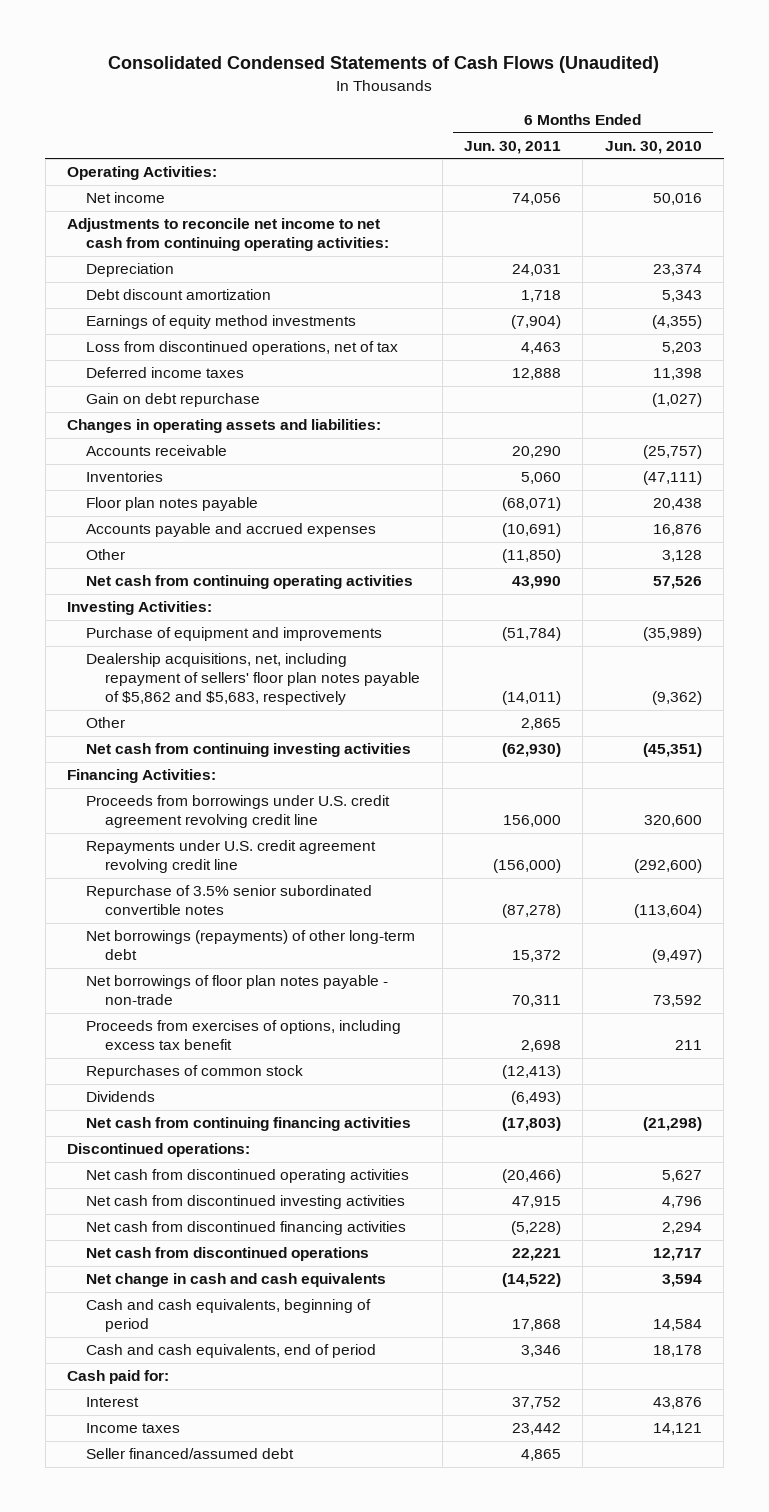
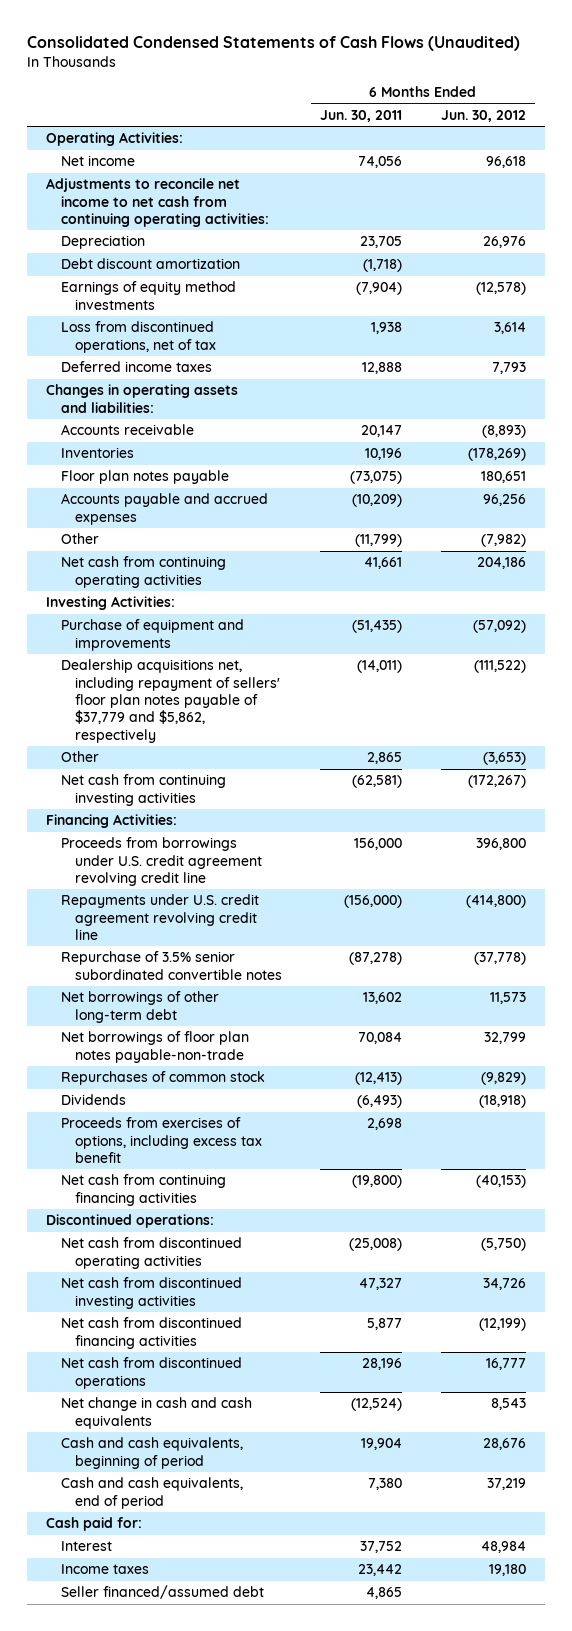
- | 6 Months Ended Jun. 30, 2011 | 6 Months Ended Jun. 30, 2010
+ | 6 Months Ended Jun. 30, 2011 | 6 Months Ended Jun. 30, 2012
- Depreciation | 24,031 | 23,374
- Debt discount amortization | 1,718 | 5,343
+ Depreciation | 23,705 | 26,976
+ Debt discount amortization | (1,718) |
- Loss from discontinued operations, net of tax | 4,463 | 5,203
+ Loss from discontinued operations, net of tax | 1,938 | 3,614
- Gain on debt repurchase | | (1,027)
- Accounts receivable | 20,290 | (25,757)
- Inventories | 5,060 | (47,111)
- Floor plan notes payable | (68,071) | 20,438
- Accounts payable and accrued expenses | (10,691) | 16,876
- Other | (11,850) | 3,128
- Net cash from continuing operating activities | 43,990 | 57,526
+ Accounts receivable | 20,147 | (8,893)
+ Inventories | 10,196 | (178,269)
+ Floor plan notes payable | (73,075) | 180,651
+ Accounts payable and accrued expenses | (10,209) | 96,256
+ Other | (11,799) | (7,982)
+ Net cash from continuing operating activities | 41,661 | 204,186
- Purchase of equipment and improvements | (51,784) | (35,989)
- Dealership acquisitions, net, including repayment of sellers' floor plan notes payable of $5,862 and $5,683, respectively | (14,011) | (9,362)
+ Purchase of equipment and improvements | (51,435) | (57,092)
+ Dealership acquisitions net, including repayment of sellers' floor plan notes payable of $37,779 and $5,862, respectively | (14,011) | (111,522)
- Net cash from continuing investing activities | (62,930) | (45,351)
+ Net cash from continuing investing activities | (62,581) | (172,267)
- Net borrowings (repayments) of other long-term debt | 15,372 | (9,497)
- Net borrowings of floor plan notes payable - non-trade | 70,311 | 73,592
+ Net borrowings of other long-term debt | 13,602 | 11,573
+ Net borrowings of floor plan notes payable-non-trade | 70,084 | 32,799
- Net cash from continuing financing activities | (17,803) | (21,298)
moved down: Proceeds from exercises of options, including excess tax benefit | 2,698 |
+ Net cash from continuing financing activities | (19,800) | (40,153)
- Net cash from discontinued operating activities | (20,466) | 5,627
- Net cash from discontinued investing activities | 47,915 | 4,796
- Net cash from discontinued financing activities | (5,228) | 2,294
- Net cash from discontinued operations | 22,221 | 12,717
- Net change in cash and cash equivalents | (14,522) | 3,594
- Cash and cash equivalents, beginning of period | 17,868 | 14,584
- Cash and cash equivalents, end of period | 3,346 | 18,178
+ Net cash from discontinued operating activities | (25,008) | (5,750)
+ Net cash from discontinued investing activities | 47,327 | 34,726
+ Net cash from discontinued financing activities | 5,877 | (12,199)
+ Net cash from discontinued operations | 28,196 | 16,777
+ Net change in cash and cash equivalents | (12,524) | 8,543
+ Cash and cash equivalents, beginning of period | 19,904 | 28,676
+ Cash and cash equivalents, end of period | 7,380 | 37,219

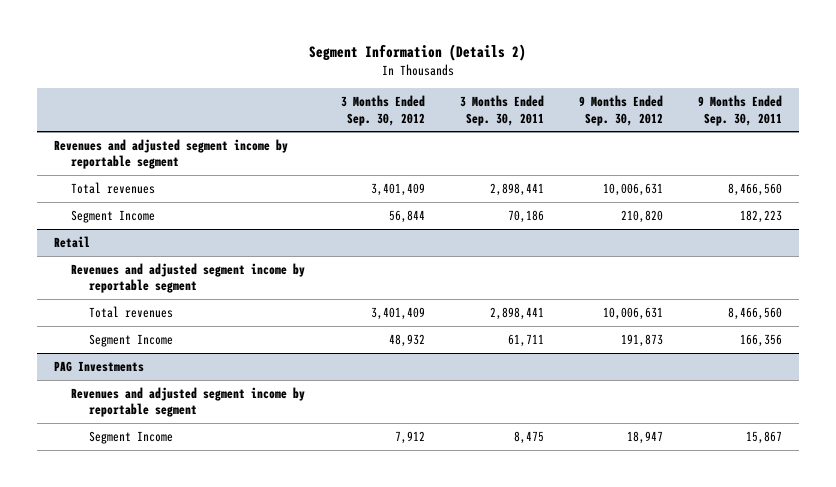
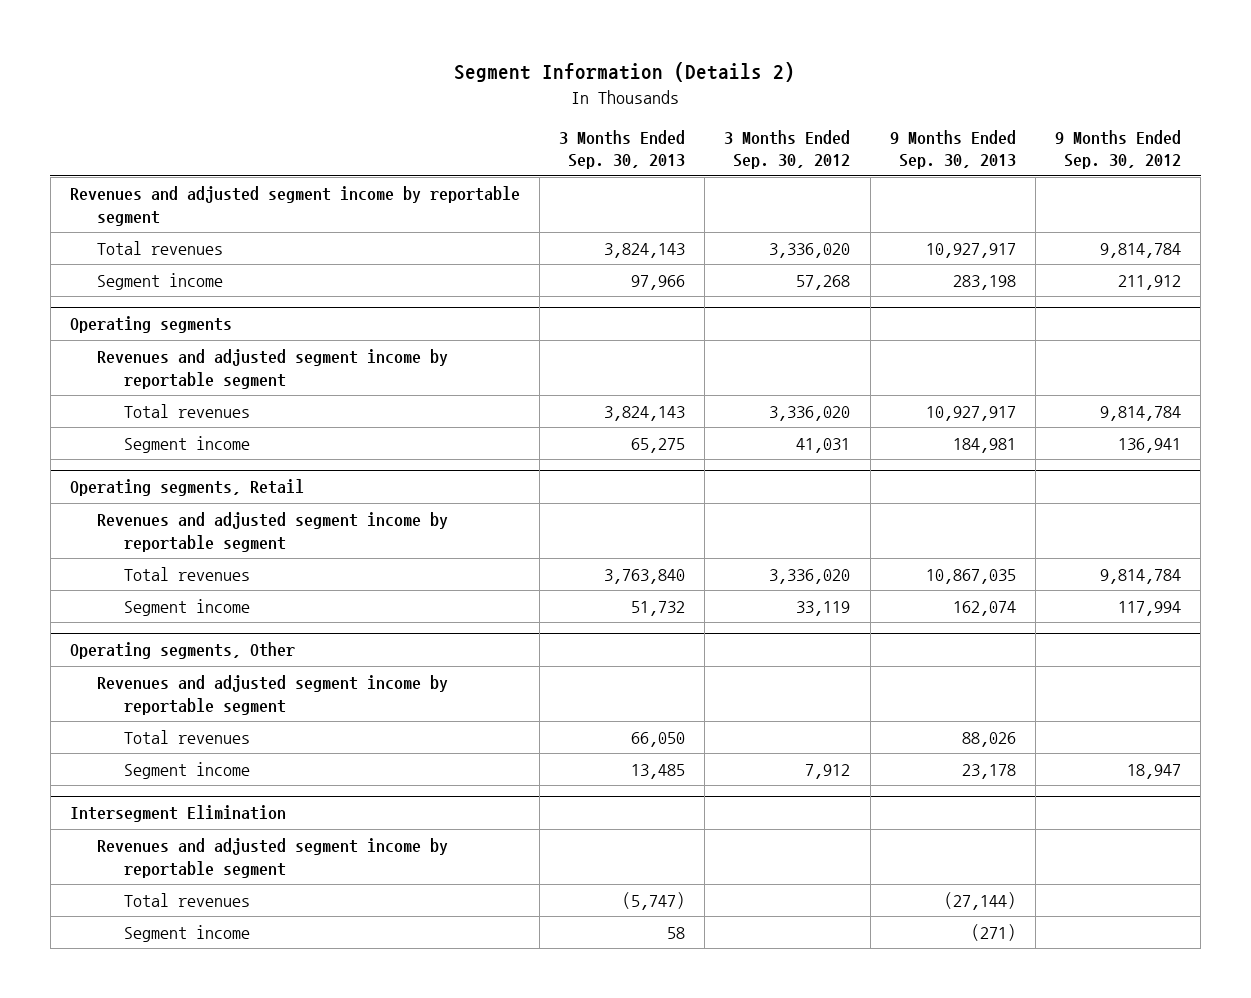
- | 3 Months Ended Sep. 30, 2012 | 3 Months Ended Sep. 30, 2011 | 9 Months Ended Sep. 30, 2012 | 9 Months Ended Sep. 30, 2011
+ | 3 Months Ended Sep. 30, 2013 | 3 Months Ended Sep. 30, 2012 | 9 Months Ended Sep. 30, 2013 | 9 Months Ended Sep. 30, 2012
- Total revenues | 3,401,409 | 2,898,441 | 10,006,631 | 8,466,560
- Segment Income | 56,844 | 70,186 | 210,820 | 182,223
- Retail
+ Total revenues | 3,824,143 | 3,336,020 | 10,927,917 | 9,814,784
+ Segment income | 97,966 | 57,268 | 283,198 | 211,912
+ Operating segments
- Total revenues | 3,401,409 | 2,898,441 | 10,006,631 | 8,466,560
- Segment Income | 48,932 | 61,711 | 191,873 | 166,356
- PAG Investments
+ Total revenues | 3,824,143 | 3,336,020 | 10,927,917 | 9,814,784
+ Segment income | 65,275 | 41,031 | 184,981 | 136,941
+ Operating segments, Retail
- Segment Income | 7,912 | 8,475 | 18,947 | 15,867
+ Total revenues | 3,763,840 | 3,336,020 | 10,867,035 | 9,814,784
+ Segment income | 51,732 | 33,119 | 162,074 | 117,994
+ Operating segments, Other
+ Revenues and adjusted segment income by reportable segment
+ Total revenues | 66,050 | | 88,026 |
+ Segment income | 13,485 | 7,912 | 23,178 | 18,947
+ Intersegment Elimination
+ Revenues and adjusted segment income by reportable segment
+ Total revenues | (5,747) | | (27,144) |
+ Segment income | 58 | | (271) |

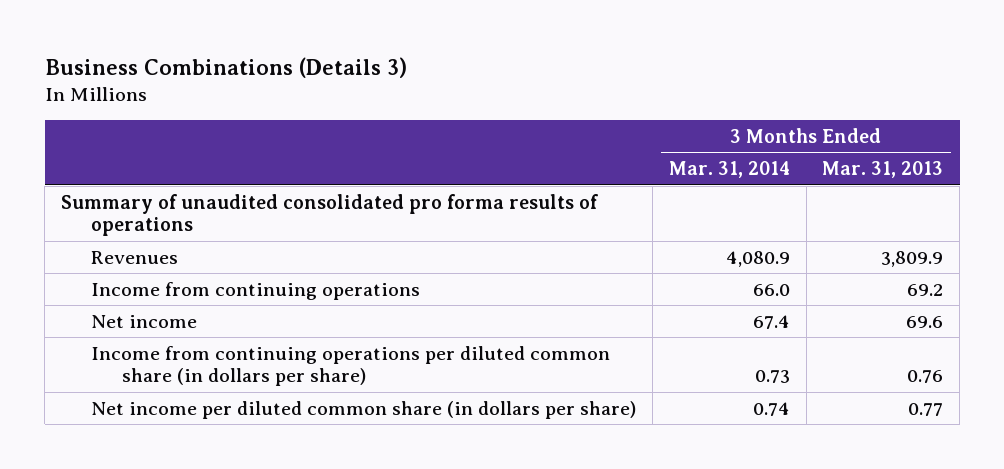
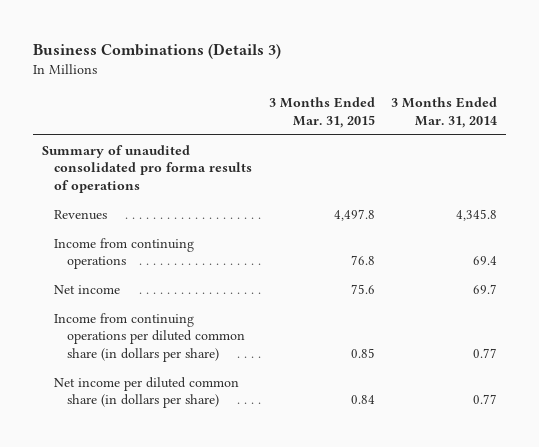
- | 3 Months Ended Mar. 31, 2014 | 3 Months Ended Mar. 31, 2013
+ | 3 Months Ended Mar. 31, 2015 | 3 Months Ended Mar. 31, 2014
- Revenues | 4,080.9 | 3,809.9
- Income from continuing operations | 66.0 | 69.2
- Net income | 67.4 | 69.6
- Income from continuing operations per diluted common share (in dollars per share) | 0.73 | 0.76
- Net income per diluted common share (in dollars per share) | 0.74 | 0.77
+ Revenues | 4,497.8 | 4,345.8
+ Income from continuing operations | 76.8 | 69.4
+ Net income | 75.6 | 69.7
+ Income from continuing operations per diluted common share (in dollars per share) | 0.85 | 0.77
+ Net income per diluted common share (in dollars per share) | 0.84 | 0.77

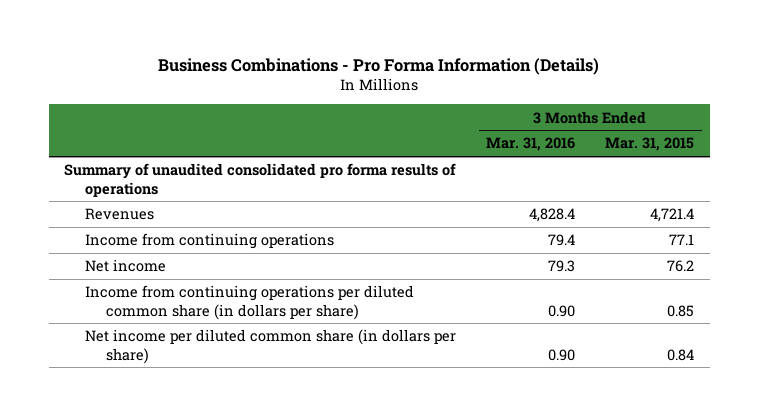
- Business Combinations (Details 3)
+ Business Combinations - Pro Forma Information (Details)
- | 3 Months Ended Mar. 31, 2015 | 3 Months Ended Mar. 31, 2014
+ | 3 Months Ended Mar. 31, 2016 | 3 Months Ended Mar. 31, 2015
- Revenues | 4,497.8 | 4,345.8
- Income from continuing operations | 76.8 | 69.4
- Net income | 75.6 | 69.7
+ Revenues | 4,828.4 | 4,721.4
+ Income from continuing operations | 79.4 | 77.1
+ Net income | 79.3 | 76.2

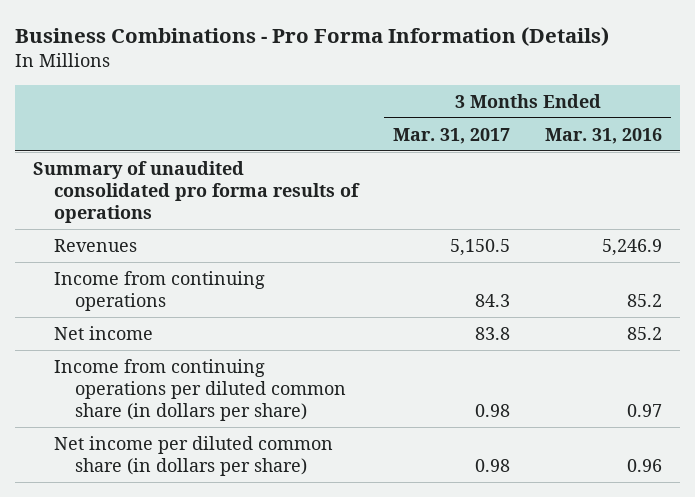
- | 3 Months Ended Mar. 31, 2016 | 3 Months Ended Mar. 31, 2015
+ | 3 Months Ended Mar. 31, 2017 | 3 Months Ended Mar. 31, 2016
- Revenues | 4,828.4 | 4,721.4
- Income from continuing operations | 79.4 | 77.1
- Net income | 79.3 | 76.2
- Income from continuing operations per diluted common share (in dollars per share) | 0.90 | 0.85
- Net income per diluted common share (in dollars per share) | 0.90 | 0.84
+ Revenues | 5,150.5 | 5,246.9
+ Income from continuing operations | 84.3 | 85.2
+ Net income | 83.8 | 85.2
+ Income from continuing operations per diluted common share (in dollars per share) | 0.98 | 0.97
+ Net income per diluted common share (in dollars per share) | 0.98 | 0.96

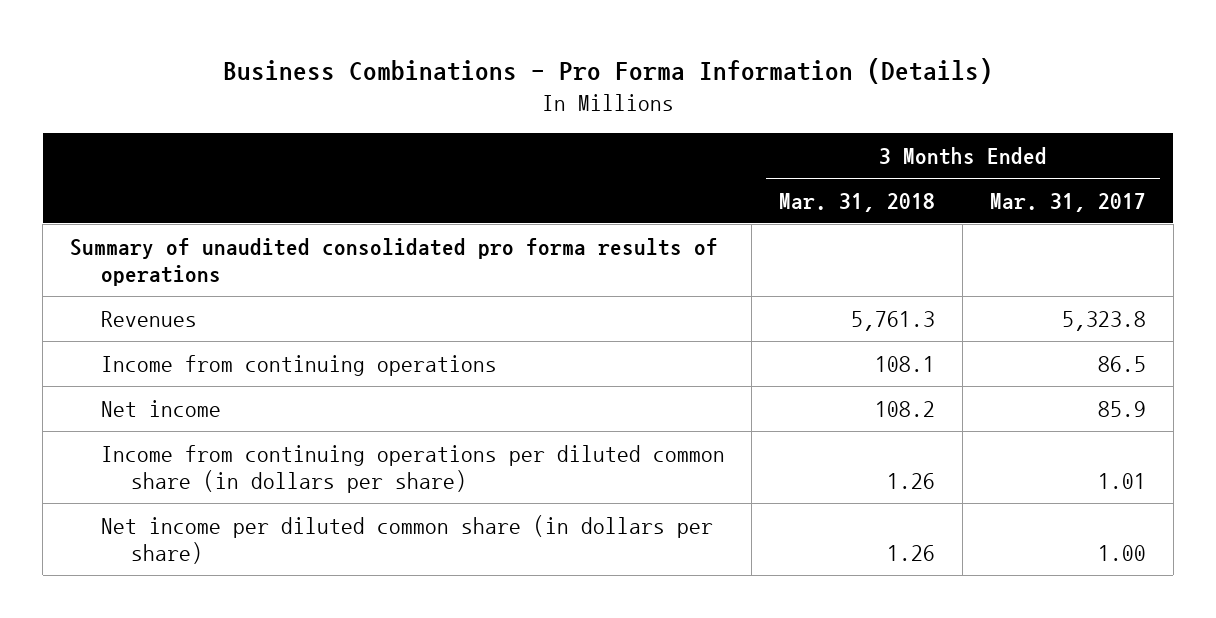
- | 3 Months Ended Mar. 31, 2017 | 3 Months Ended Mar. 31, 2016
+ | 3 Months Ended Mar. 31, 2018 | 3 Months Ended Mar. 31, 2017
- Revenues | 5,150.5 | 5,246.9
- Income from continuing operations | 84.3 | 85.2
- Net income | 83.8 | 85.2
- Income from continuing operations per diluted common share (in dollars per share) | 0.98 | 0.97
- Net income per diluted common share (in dollars per share) | 0.98 | 0.96
+ Revenues | 5,761.3 | 5,323.8
+ Income from continuing operations | 108.1 | 86.5
+ Net income | 108.2 | 85.9
+ Income from continuing operations per diluted common share (in dollars per share) | 1.26 | 1.01
+ Net income per diluted common share (in dollars per share) | 1.26 | 1.00

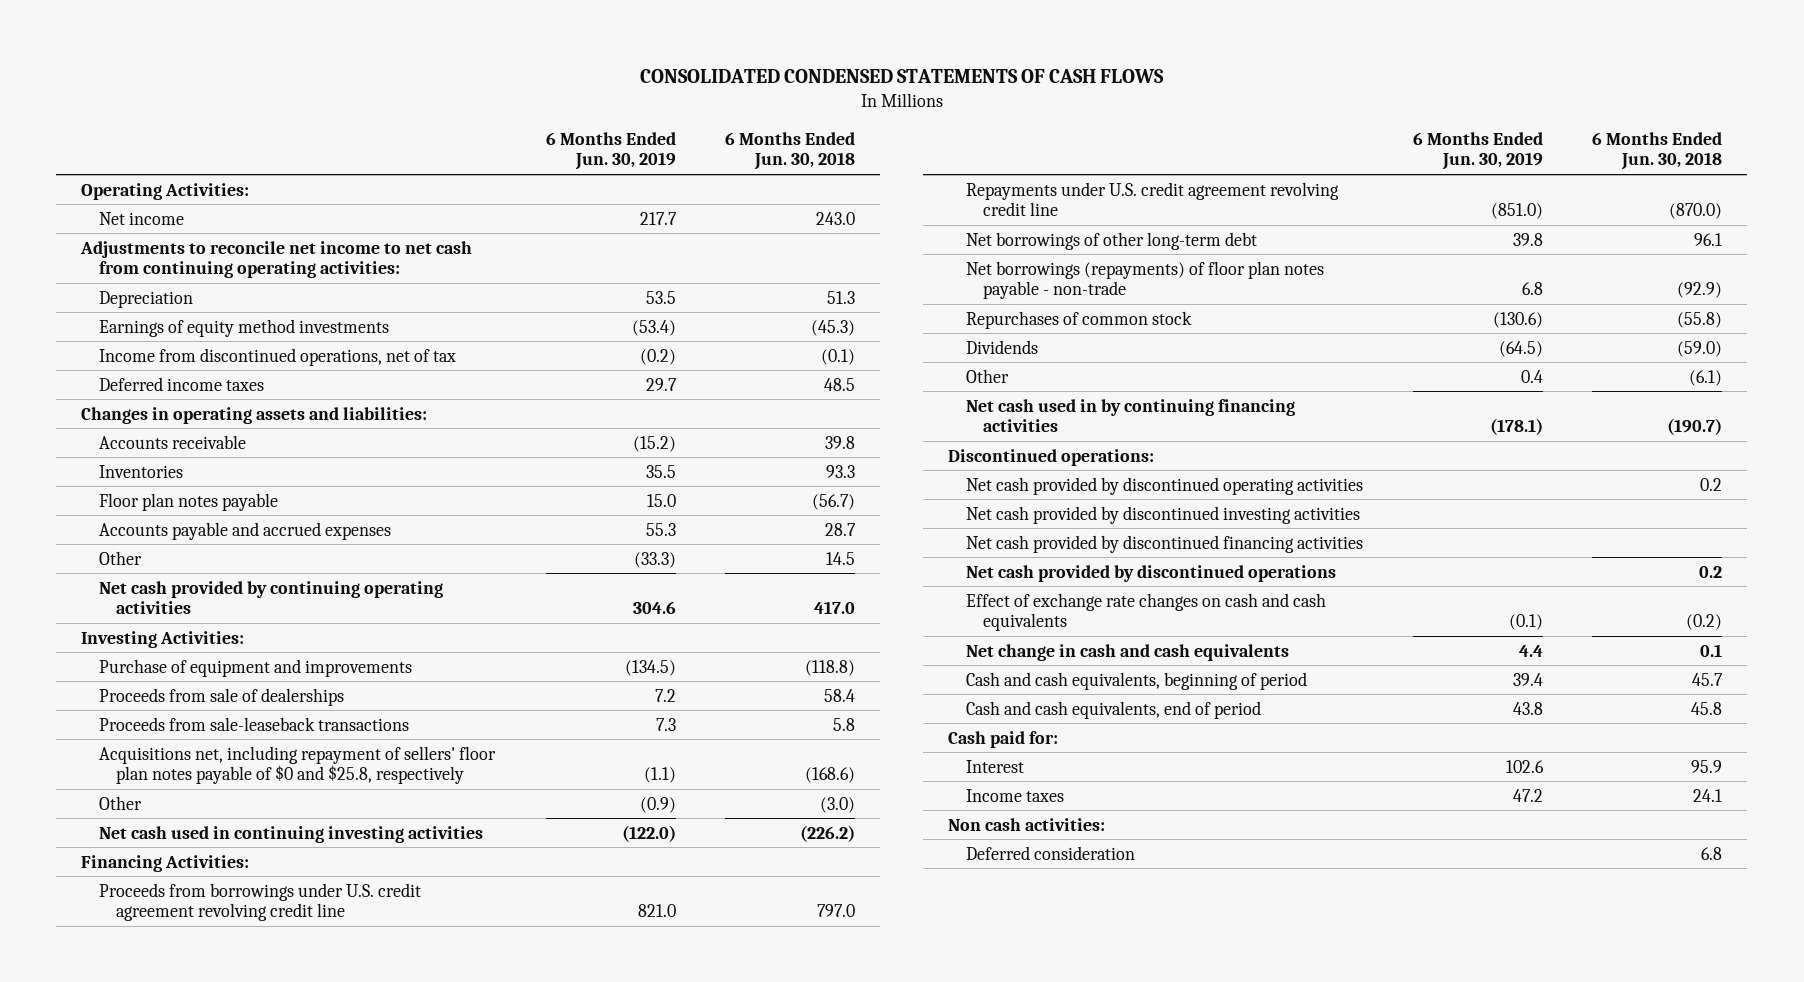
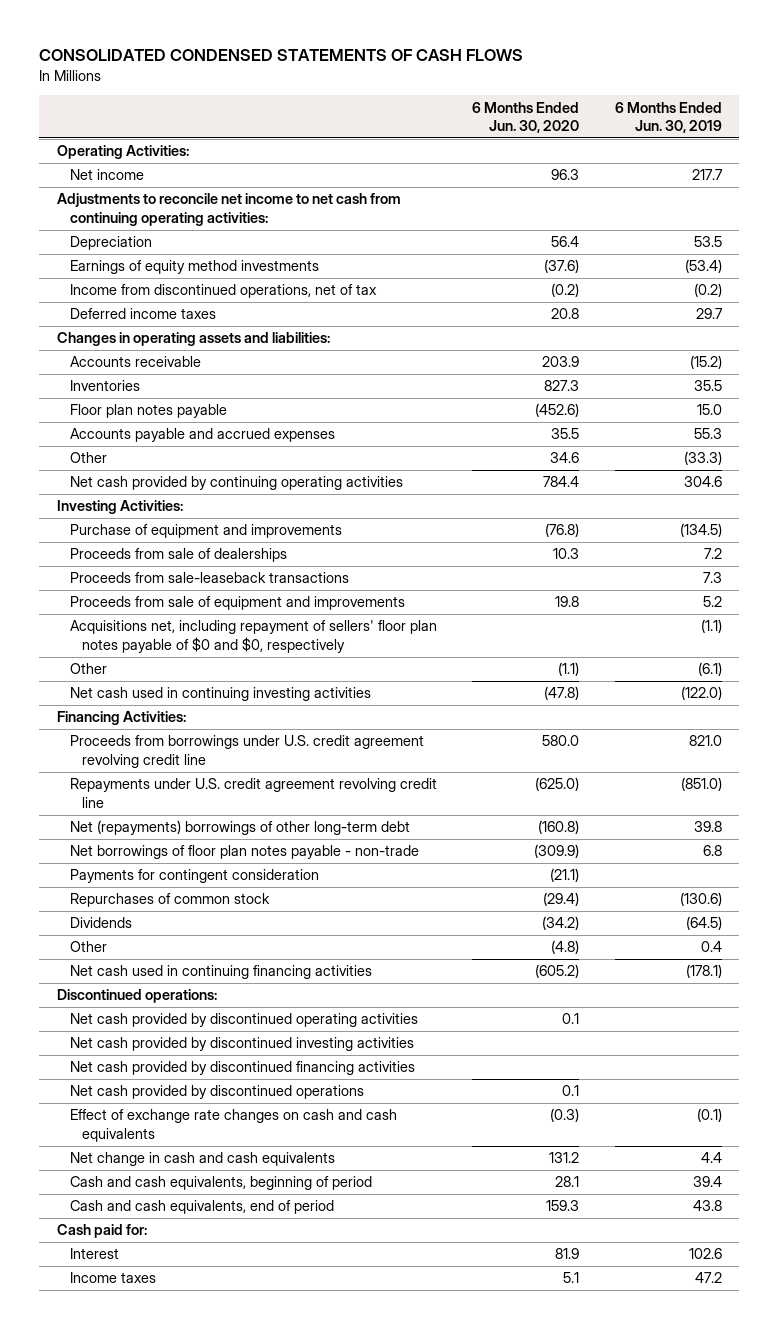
- | 6 Months Ended Jun. 30, 2019 | 6 Months Ended Jun. 30, 2018
+ | 6 Months Ended Jun. 30, 2020 | 6 Months Ended Jun. 30, 2019
- Acquisitions net, including repayment of sellers' floor plan notes payable of $0 and $25.8, respectively | (1.1) | (168.6)
- Other | (0.9) | (3.0)
+ Proceeds from sale of equipment and improvements | 19.8 | 5.2
+ Acquisitions net, including repayment of sellers' floor plan notes payable of $0 and $0, respectively | | (1.1)
+ Other | (1.1) | (6.1)
- Net borrowings of other long-term debt | 39.8 | 96.1
- Net borrowings (repayments) of floor plan notes payable - non-trade | 6.8 | (92.9)
+ Net (repayments) borrowings of other long-term debt | (160.8) | 39.8
+ Net borrowings of floor plan notes payable - non-trade | (309.9) | 6.8
+ Payments for contingent consideration | (21.1) |
- Net cash used in by continuing financing activities | (178.1) | (190.7)
+ Net cash used in continuing financing activities | (605.2) | (178.1)
- Non cash activities:
- Deferred consideration | | 6.8

